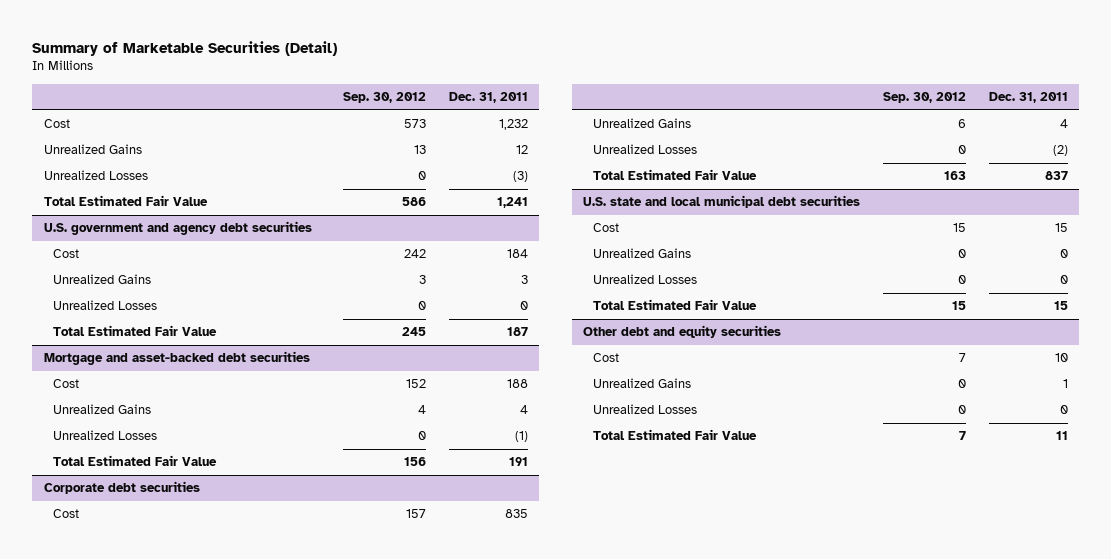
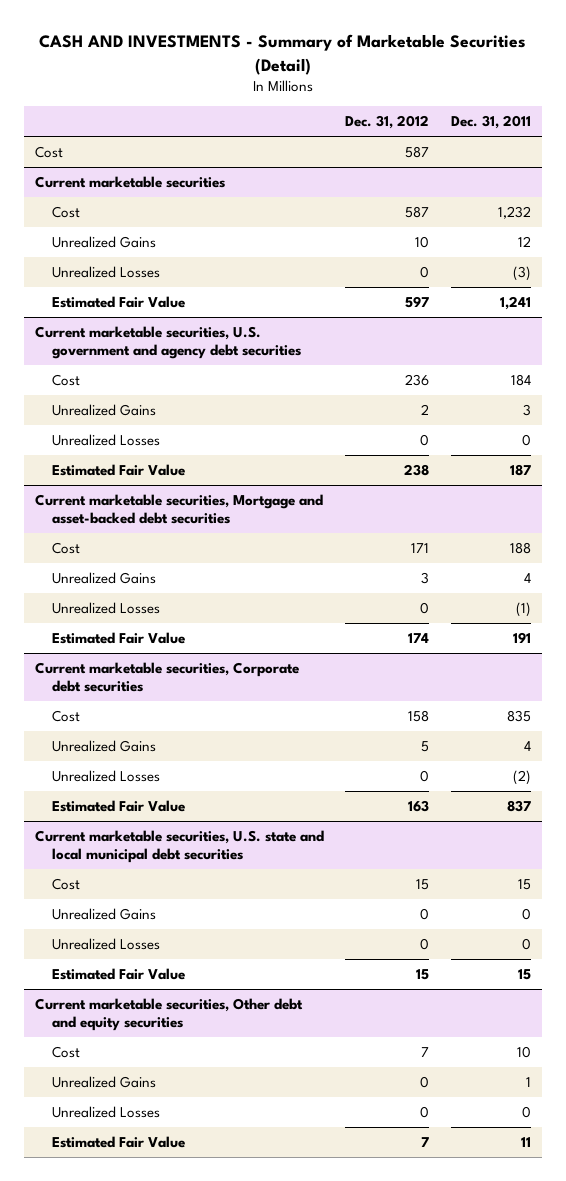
- Summary of Marketable Securities (Detail)
+ CASH AND INVESTMENTS - Summary of Marketable Securities (Detail)
- | Sep. 30, 2012 | Dec. 31, 2011
+ | Dec. 31, 2012 | Dec. 31, 2011
+ Cost | 587 |
+ Current marketable securities
- Total Estimated Fair Value | 586 | 1,241
- U.S. government and agency debt securities
+ Estimated Fair Value | 597 | 1,241
+ Current marketable securities, U.S. government and agency debt securities
- Total Estimated Fair Value | 245 | 187
- Mortgage and asset-backed debt securities
+ Estimated Fair Value | 238 | 187
+ Current marketable securities, Mortgage and asset-backed debt securities
- Total Estimated Fair Value | 156 | 191
- Corporate debt securities
+ Estimated Fair Value | 174 | 191
+ Current marketable securities, Corporate debt securities
- Total Estimated Fair Value | 163 | 837
- U.S. state and local municipal debt securities
+ Estimated Fair Value | 163 | 837
+ Current marketable securities, U.S. state and local municipal debt securities
- Total Estimated Fair Value | 15 | 15
- Other debt and equity securities
+ Estimated Fair Value | 15 | 15
+ Current marketable securities, Other debt and equity securities
- Total Estimated Fair Value | 7 | 11
+ Estimated Fair Value | 7 | 11

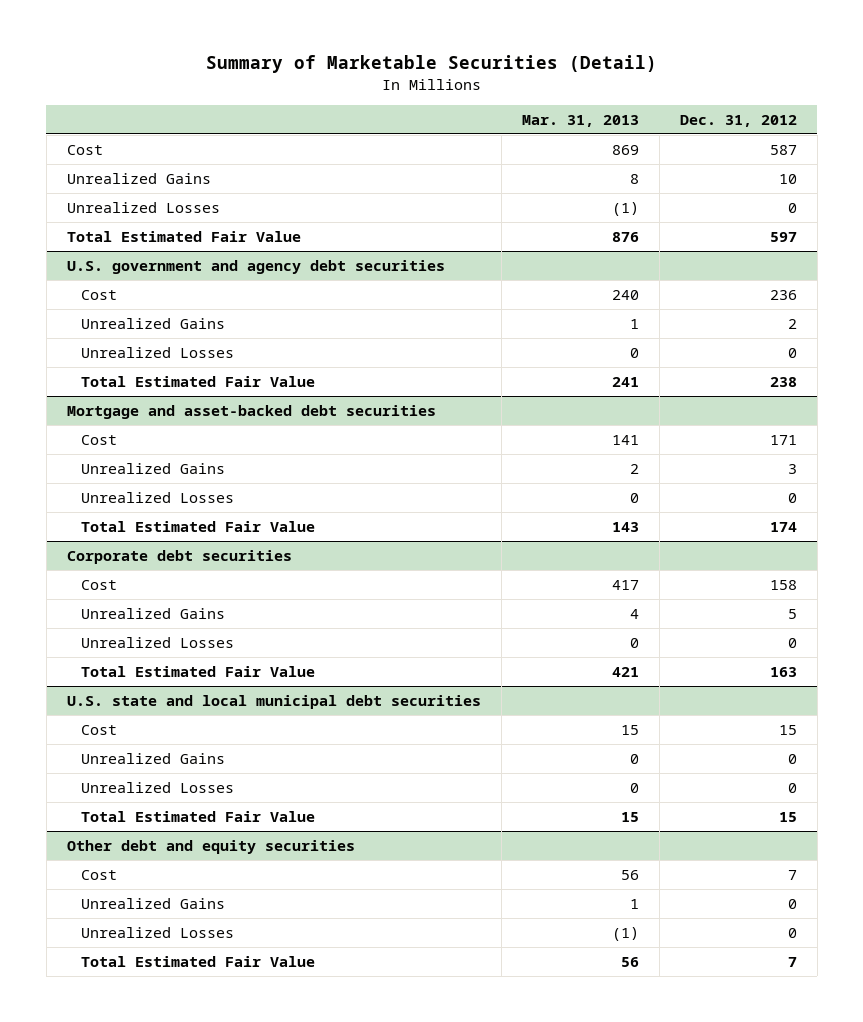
- CASH AND INVESTMENTS - Summary of Marketable Securities (Detail)
+ Summary of Marketable Securities (Detail)
- | Dec. 31, 2012 | Dec. 31, 2011
+ | Mar. 31, 2013 | Dec. 31, 2012
- Current marketable securities
- Cost | 587 | 1,232
- Estimated Fair Value | 597 | 1,241
- Current marketable securities, U.S. government and agency debt securities
+ Total Estimated Fair Value | 876 | 597
+ U.S. government and agency debt securities
- Estimated Fair Value | 238 | 187
- Current marketable securities, Mortgage and asset-backed debt securities
+ Total Estimated Fair Value | 241 | 238
+ Mortgage and asset-backed debt securities
- Estimated Fair Value | 174 | 191
- Current marketable securities, Corporate debt securities
+ Total Estimated Fair Value | 143 | 174
+ Corporate debt securities
- Estimated Fair Value | 163 | 837
- Current marketable securities, U.S. state and local municipal debt securities
+ Total Estimated Fair Value | 421 | 163
+ U.S. state and local municipal debt securities
- Estimated Fair Value | 15 | 15
- Current marketable securities, Other debt and equity securities
+ Total Estimated Fair Value | 15 | 15
+ Other debt and equity securities
- Estimated Fair Value | 7 | 11
+ Total Estimated Fair Value | 56 | 7

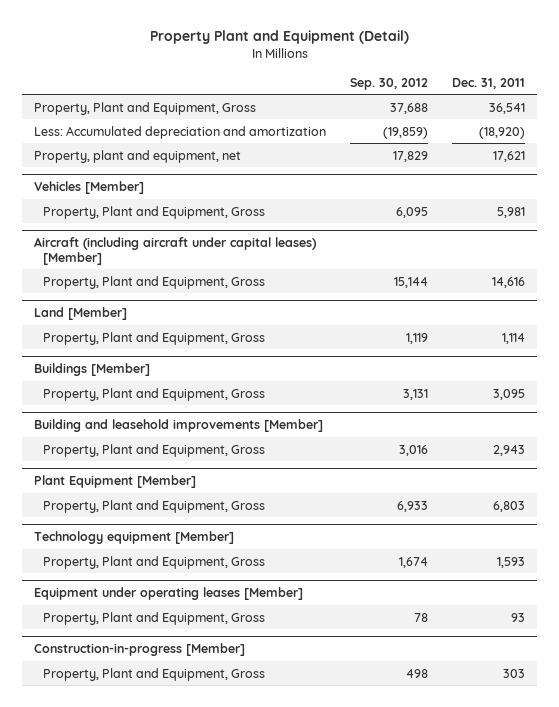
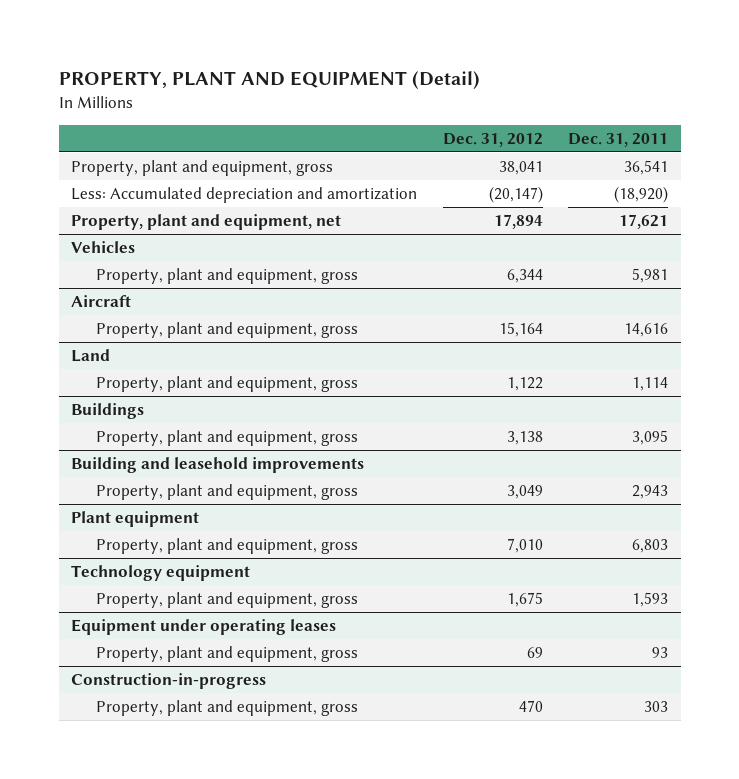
- Property Plant and Equipment (Detail)
+ PROPERTY, PLANT AND EQUIPMENT (Detail)
- | Sep. 30, 2012 | Dec. 31, 2011
+ | Dec. 31, 2012 | Dec. 31, 2011
- Property, Plant and Equipment, Gross | 37,688 | 36,541
+ Property, plant and equipment, gross | 38,041 | 36,541
- Vehicles [Member]
- Property, Plant and Equipment, Gross | 6,095 | 5,981
- Aircraft (including aircraft under capital leases) [Member]
- Property, Plant and Equipment, Gross | 15,144 | 14,616
- Land [Member]
- Property, Plant and Equipment, Gross | 1,119 | 1,114
- Buildings [Member]
- Property, Plant and Equipment, Gross | 3,131 | 3,095
- Building and leasehold improvements [Member]
- Property, Plant and Equipment, Gross | 3,016 | 2,943
- Plant Equipment [Member]
- Property, Plant and Equipment, Gross | 6,933 | 6,803
- Technology equipment [Member]
- Property, Plant and Equipment, Gross | 1,674 | 1,593
- Equipment under operating leases [Member]
- Property, Plant and Equipment, Gross | 78 | 93
- Construction-in-progress [Member]
- Property, Plant and Equipment, Gross | 498 | 303
+ Vehicles
+ Property, plant and equipment, gross | 6,344 | 5,981
+ Aircraft
+ Property, plant and equipment, gross | 15,164 | 14,616
+ Land
+ Property, plant and equipment, gross | 1,122 | 1,114
+ Buildings
+ Property, plant and equipment, gross | 3,138 | 3,095
+ Building and leasehold improvements
+ Property, plant and equipment, gross | 3,049 | 2,943
+ Plant equipment
+ Property, plant and equipment, gross | 7,010 | 6,803
+ Technology equipment
+ Property, plant and equipment, gross | 1,675 | 1,593
+ Equipment under operating leases
+ Property, plant and equipment, gross | 69 | 93
+ Construction-in-progress
+ Property, plant and equipment, gross | 470 | 303

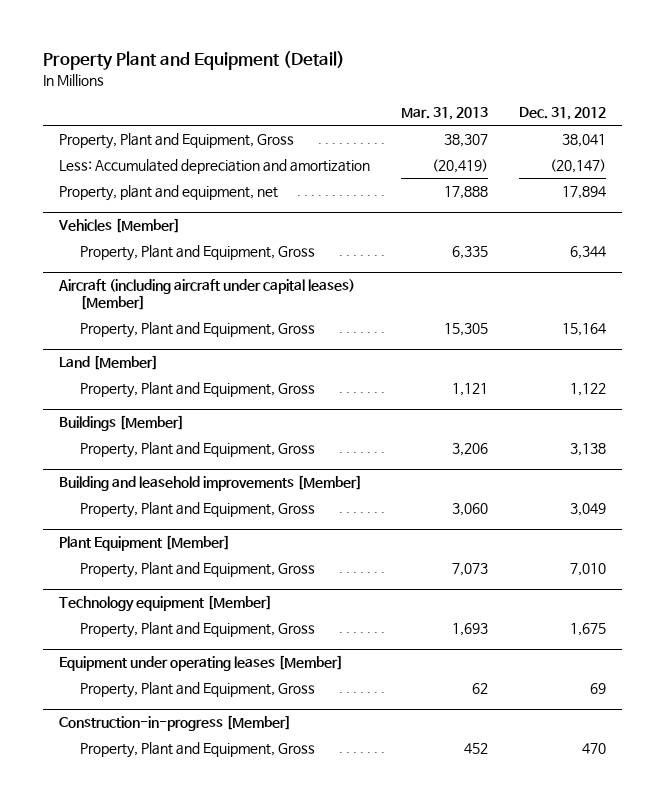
- PROPERTY, PLANT AND EQUIPMENT (Detail)
+ Property Plant and Equipment (Detail)
- | Dec. 31, 2012 | Dec. 31, 2011
+ | Mar. 31, 2013 | Dec. 31, 2012
- Property, plant and equipment, gross | 38,041 | 36,541
+ Property, Plant and Equipment, Gross | 38,307 | 38,041
- Vehicles
- Property, plant and equipment, gross | 6,344 | 5,981
- Aircraft
- Property, plant and equipment, gross | 15,164 | 14,616
- Land
- Property, plant and equipment, gross | 1,122 | 1,114
- Buildings
- Property, plant and equipment, gross | 3,138 | 3,095
- Building and leasehold improvements
- Property, plant and equipment, gross | 3,049 | 2,943
- Plant equipment
- Property, plant and equipment, gross | 7,010 | 6,803
- Technology equipment
- Property, plant and equipment, gross | 1,675 | 1,593
- Equipment under operating leases
- Property, plant and equipment, gross | 69 | 93
- Construction-in-progress
- Property, plant and equipment, gross | 470 | 303
+ Vehicles [Member]
+ Property, Plant and Equipment, Gross | 6,335 | 6,344
+ Aircraft (including aircraft under capital leases) [Member]
+ Property, Plant and Equipment, Gross | 15,305 | 15,164
+ Land [Member]
+ Property, Plant and Equipment, Gross | 1,121 | 1,122
+ Buildings [Member]
+ Property, Plant and Equipment, Gross | 3,206 | 3,138
+ Building and leasehold improvements [Member]
+ Property, Plant and Equipment, Gross | 3,060 | 3,049
+ Plant Equipment [Member]
+ Property, Plant and Equipment, Gross | 7,073 | 7,010
+ Technology equipment [Member]
+ Property, Plant and Equipment, Gross | 1,693 | 1,675
+ Equipment under operating leases [Member]
+ Property, Plant and Equipment, Gross | 62 | 69
+ Construction-in-progress [Member]
+ Property, Plant and Equipment, Gross | 452 | 470

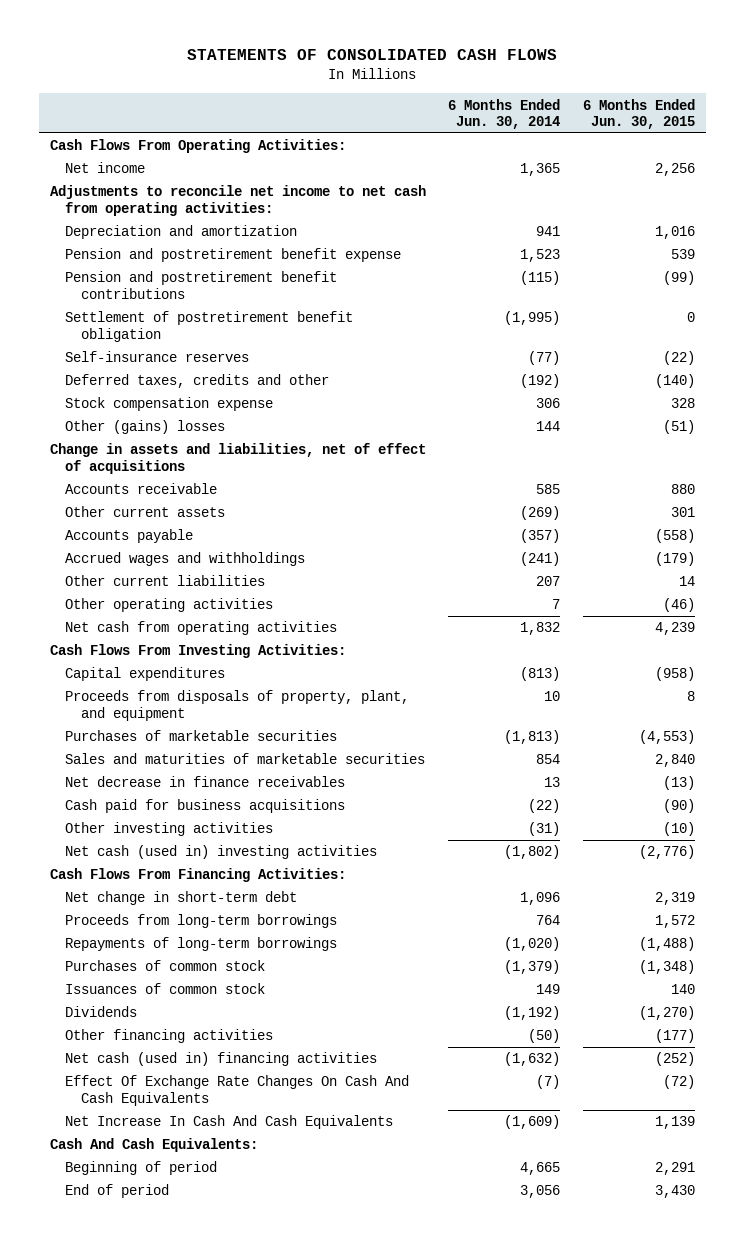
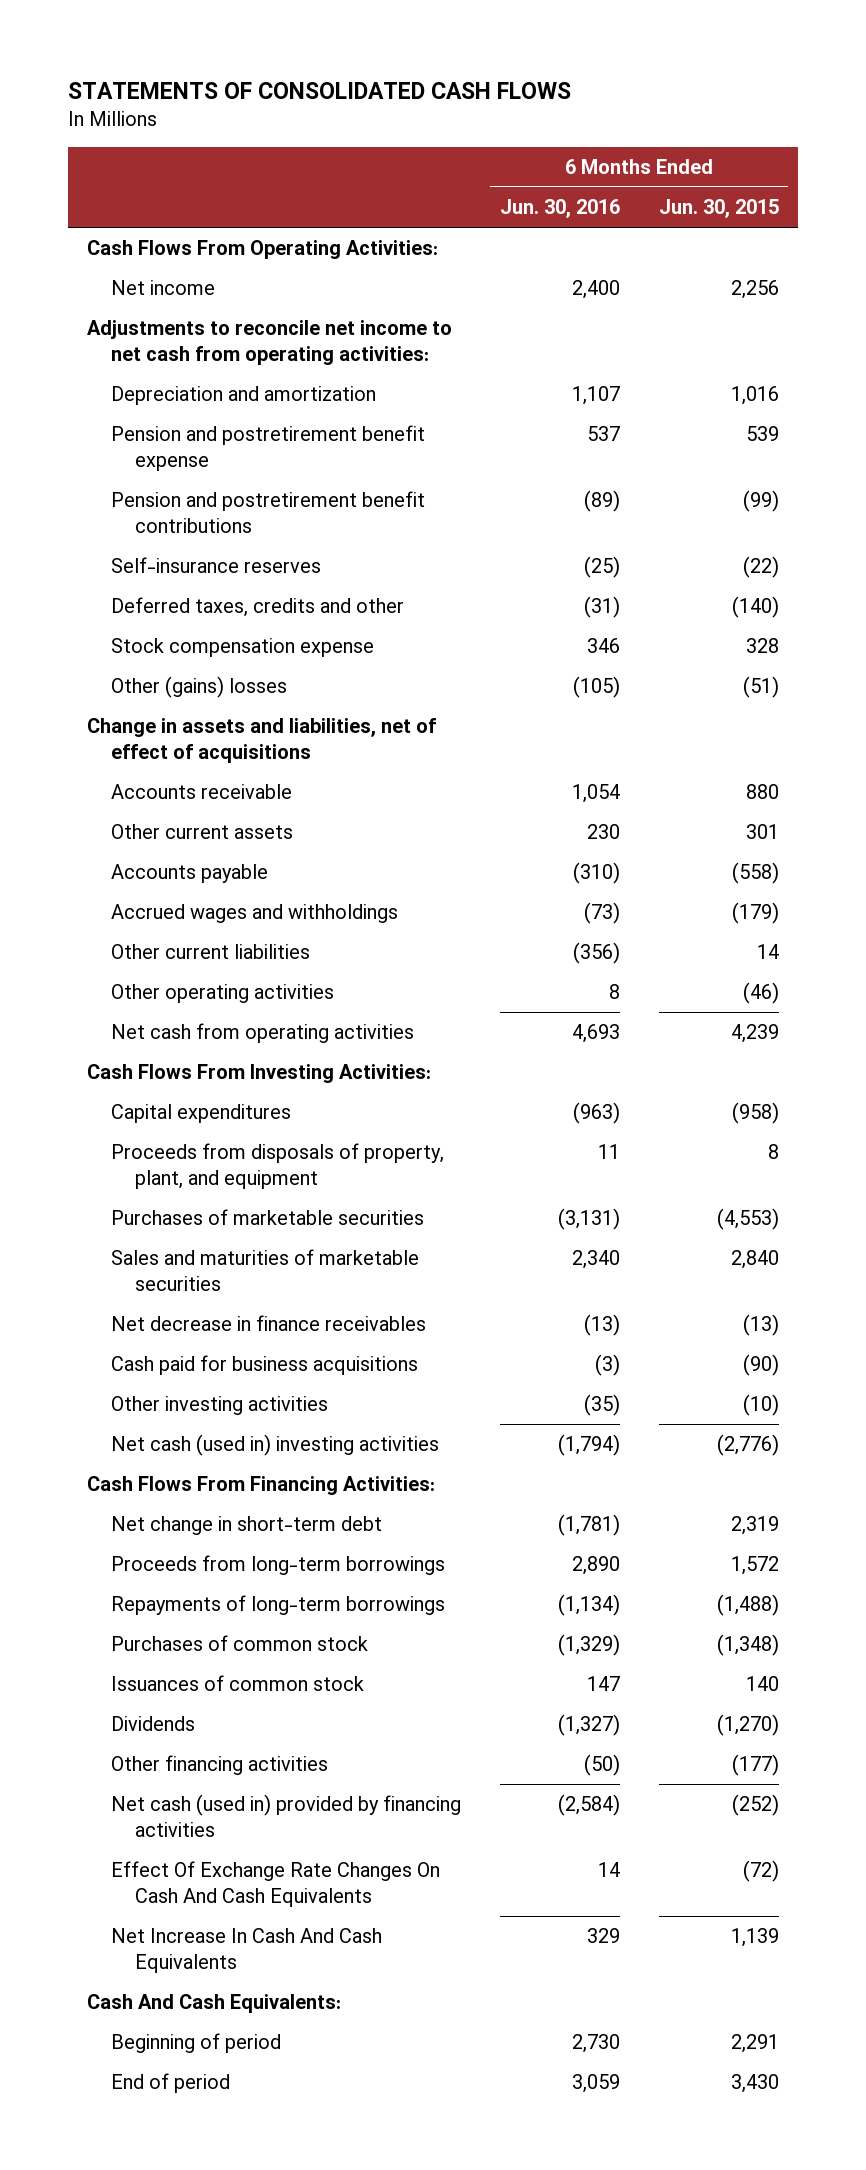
- | 6 Months Ended Jun. 30, 2014 | 6 Months Ended Jun. 30, 2015
+ | 6 Months Ended Jun. 30, 2016 | 6 Months Ended Jun. 30, 2015
- Settlement of postretirement benefit obligation | (1,995) | 0
- Net cash (used in) financing activities | (1,632) | (252)
+ Net cash (used in) provided by financing activities | (2,584) | (252)

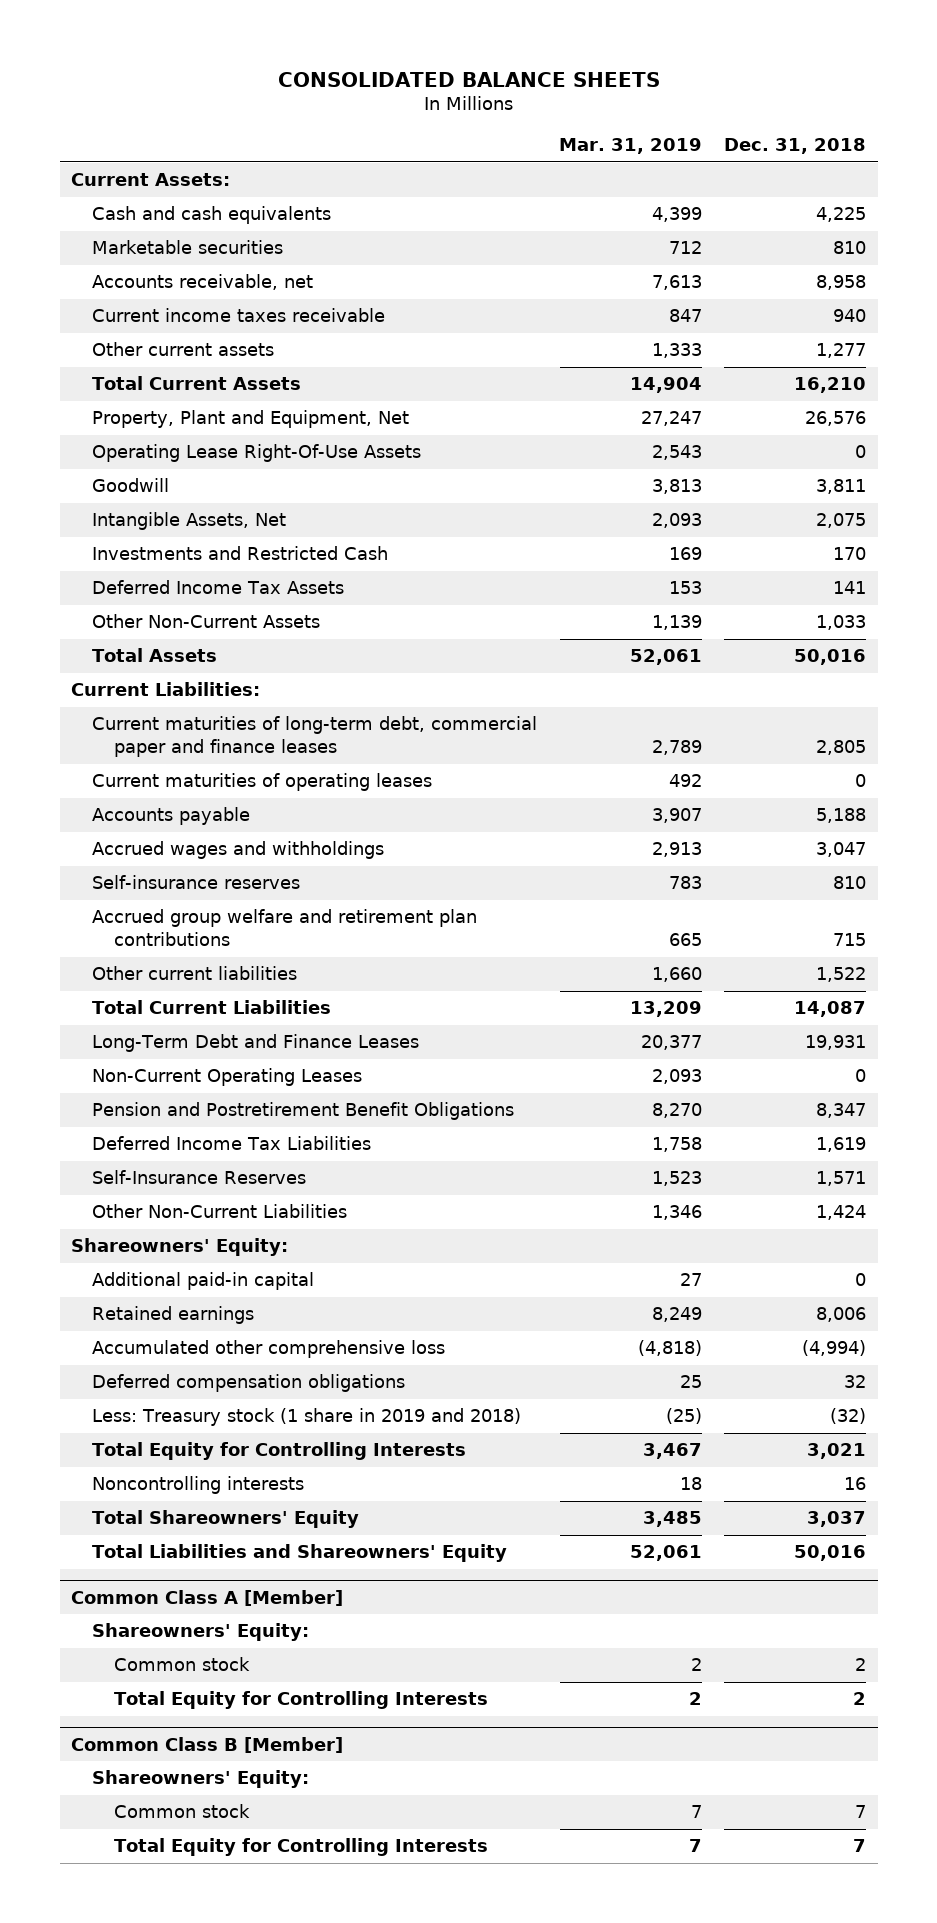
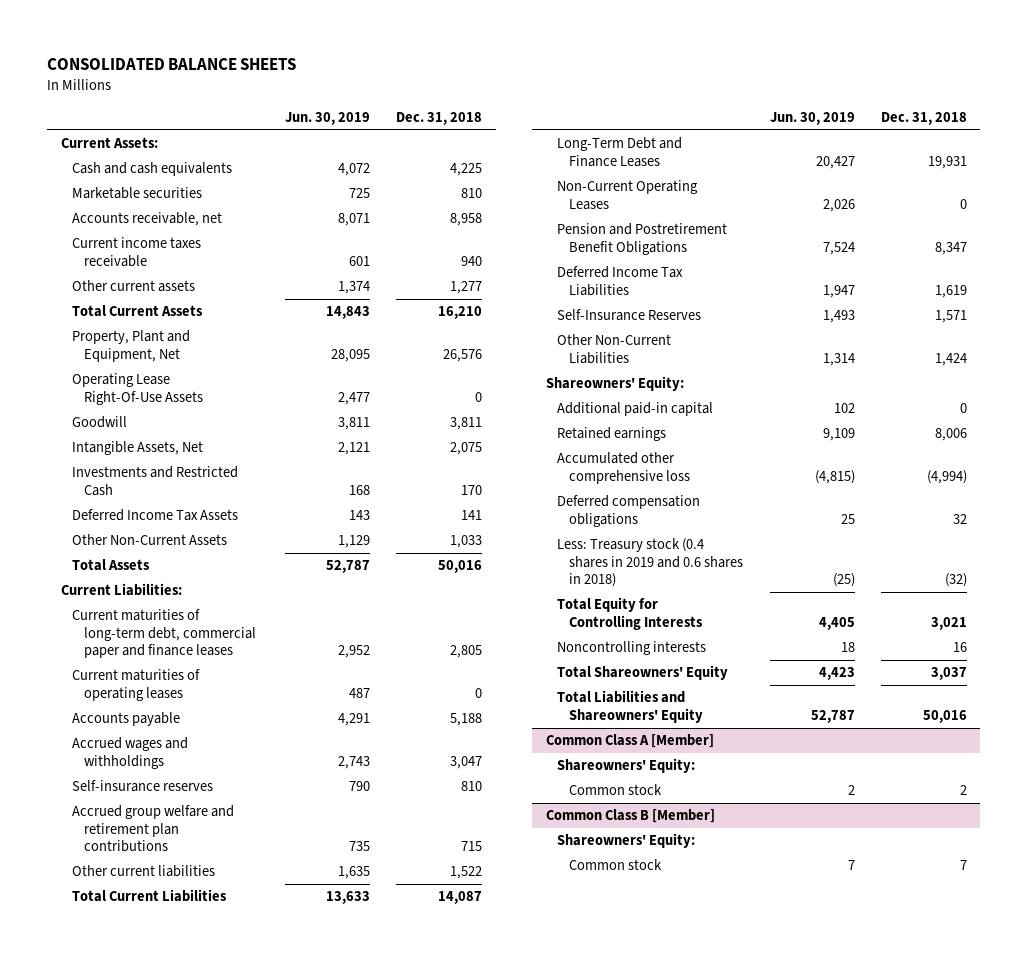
- | Mar. 31, 2019 | Dec. 31, 2018
+ | Jun. 30, 2019 | Dec. 31, 2018
- Less: Treasury stock (1 share in 2019 and 2018) | (25) | (32)
+ Less: Treasury stock (0.4 shares in 2019 and 0.6 shares in 2018) | (25) | (32)
@ Common Class A [Member]
- Total Equity for Controlling Interests | 2 | 2
@ Common Class B [Member]
- Total Equity for Controlling Interests | 7 | 7

